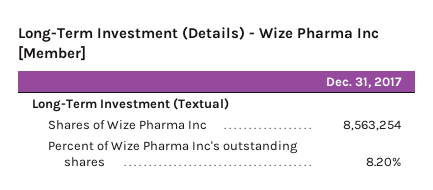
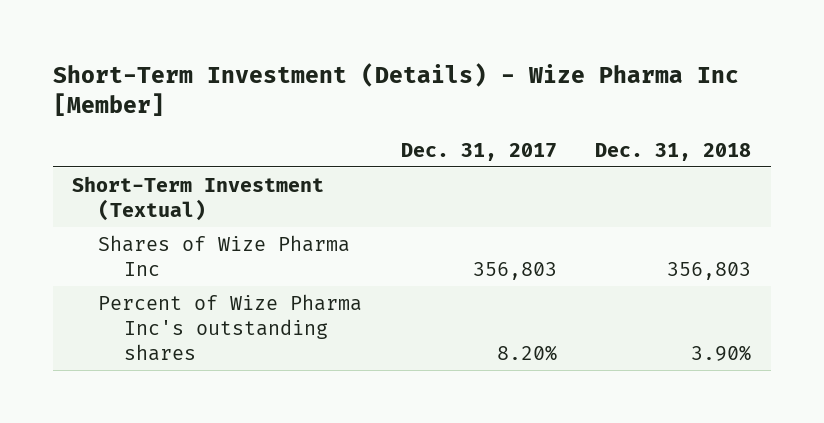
- Long-Term Investment (Details) - Wize Pharma Inc [Member]
+ Short-Term Investment (Details) - Wize Pharma Inc [Member]
- | Dec. 31, 2017
+ | Dec. 31, 2017 | Dec. 31, 2018
- Long-Term Investment (Textual)
- Shares of Wize Pharma Inc | 8,563,254
+ Short-Term Investment (Textual)
+ Shares of Wize Pharma Inc | 356,803 | 356,803

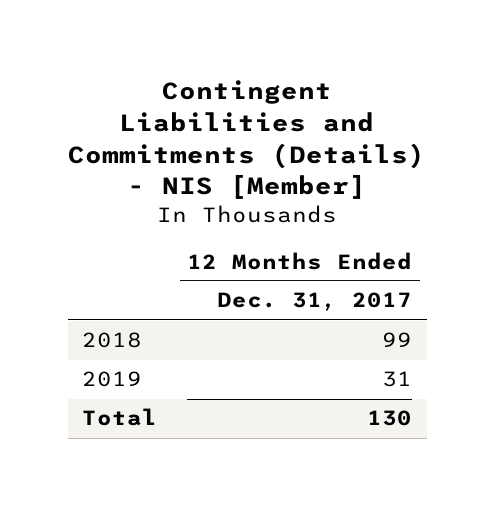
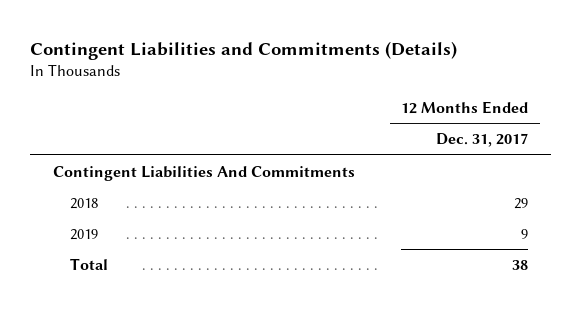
- Contingent Liabilities and Commitments (Details) - NIS [Member]
+ Contingent Liabilities and Commitments (Details)
- 2018 | 99
- 2019 | 31
- Total | 130
+ Contingent Liabilities And Commitments
+ 2018 | 29
+ 2019 | 9
+ Total | 38

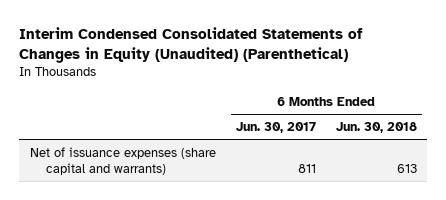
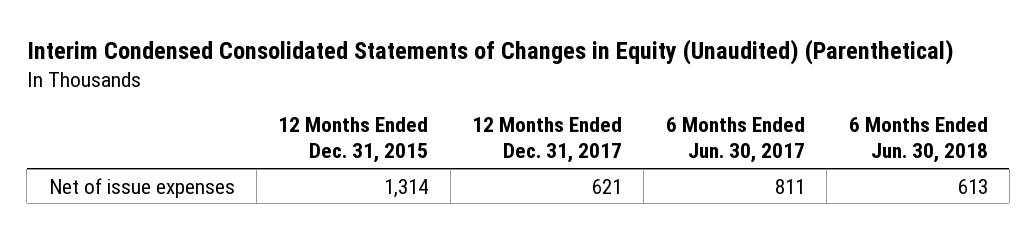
- | 6 Months Ended Jun. 30, 2017 | 6 Months Ended Jun. 30, 2018
+ | 12 Months Ended Dec. 31, 2015 | 12 Months Ended Dec. 31, 2017 | 6 Months Ended Jun. 30, 2017 | 6 Months Ended Jun. 30, 2018
- Net of issuance expenses (share capital and warrants) | 811 | 613
+ Net of issue expenses | 1,314 | 621 | 811 | 613

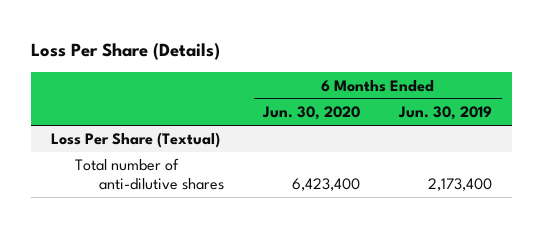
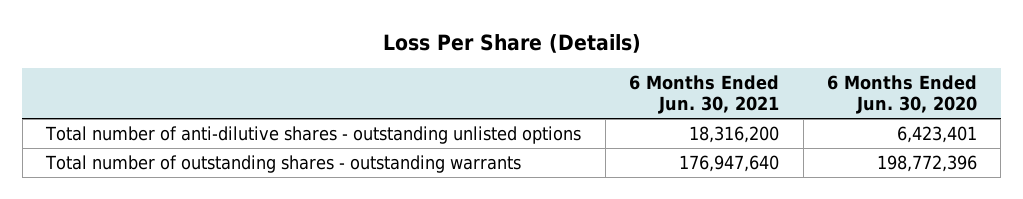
- | 6 Months Ended Jun. 30, 2020 | 6 Months Ended Jun. 30, 2019
+ | 6 Months Ended Jun. 30, 2021 | 6 Months Ended Jun. 30, 2020
- Loss Per Share (Textual)
- Total number of anti-dilutive shares | 6,423,400 | 2,173,400
+ Total number of anti-dilutive shares - outstanding unlisted options | 18,316,200 | 6,423,401
+ Total number of outstanding shares - outstanding warrants | 176,947,640 | 198,772,396

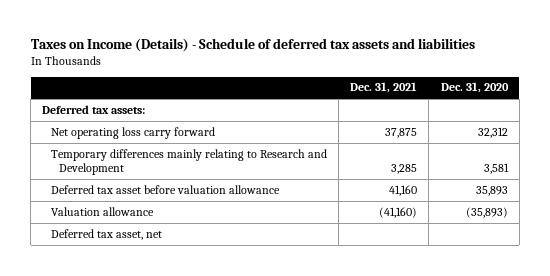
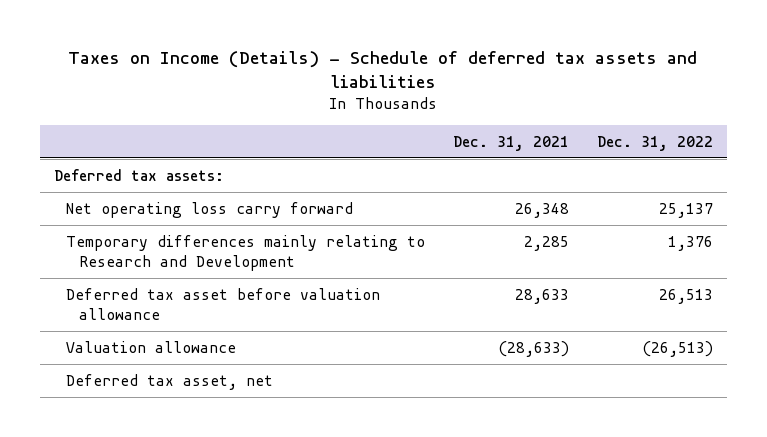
- | Dec. 31, 2021 | Dec. 31, 2020
+ | Dec. 31, 2021 | Dec. 31, 2022
- Net operating loss carry forward | 37,875 | 32,312
- Temporary differences mainly relating to Research and Development | 3,285 | 3,581
- Deferred tax asset before valuation allowance | 41,160 | 35,893
- Valuation allowance | (41,160) | (35,893)
+ Net operating loss carry forward | 26,348 | 25,137
+ Temporary differences mainly relating to Research and Development | 2,285 | 1,376
+ Deferred tax asset before valuation allowance | 28,633 | 26,513
+ Valuation allowance | (28,633) | (26,513)

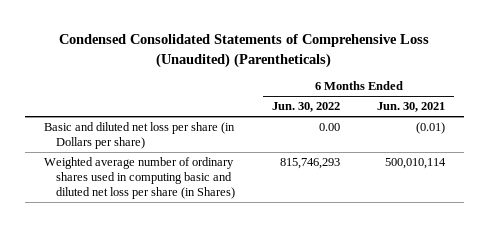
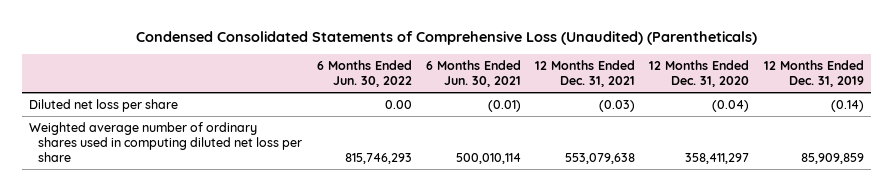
- | 6 Months Ended Jun. 30, 2022 | 6 Months Ended Jun. 30, 2021
+ | 6 Months Ended Jun. 30, 2022 | 6 Months Ended Jun. 30, 2021 | 12 Months Ended Dec. 31, 2021 | 12 Months Ended Dec. 31, 2020 | 12 Months Ended Dec. 31, 2019
- Basic and diluted net loss per share (in Dollars per share) | 0.00 | (0.01)
- Weighted average number of ordinary shares used in computing basic and diluted net loss per share (in Shares) | 815,746,293 | 500,010,114
+ Diluted net loss per share | 0.00 | (0.01) | (0.03) | (0.04) | (0.14)
+ Weighted average number of ordinary shares used in computing diluted net loss per share | 815,746,293 | 500,010,114 | 553,079,638 | 358,411,297 | 85,909,859

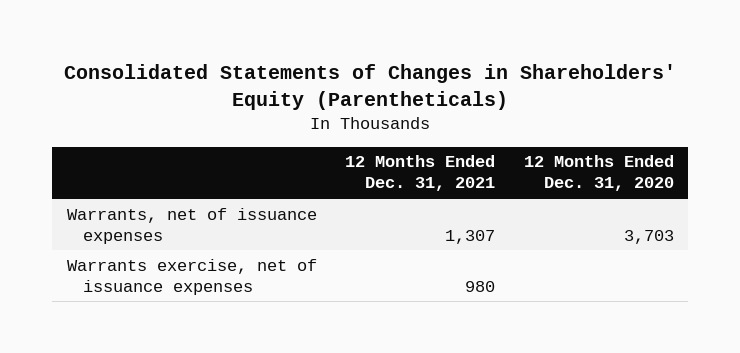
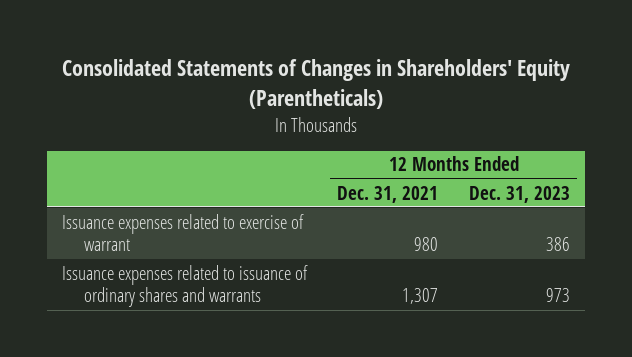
- | 12 Months Ended Dec. 31, 2021 | 12 Months Ended Dec. 31, 2020
+ | 12 Months Ended Dec. 31, 2021 | 12 Months Ended Dec. 31, 2023
- Warrants, net of issuance expenses | 1,307 | 3,703
- Warrants exercise, net of issuance expenses | 980 |
+ Issuance expenses related to exercise of warrant | 980 | 386
+ Issuance expenses related to issuance of ordinary shares and warrants | 1,307 | 973

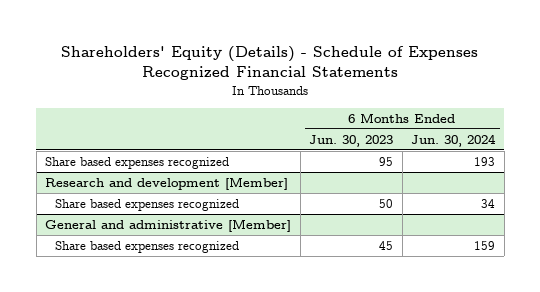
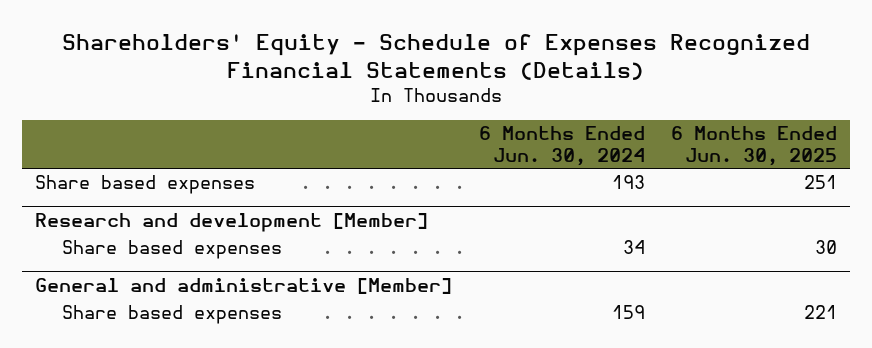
- Shareholders' Equity (Details) - Schedule of Expenses Recognized Financial Statements
+ Shareholders' Equity - Schedule of Expenses Recognized Financial Statements (Details)
- | 6 Months Ended Jun. 30, 2023 | 6 Months Ended Jun. 30, 2024
+ | 6 Months Ended Jun. 30, 2024 | 6 Months Ended Jun. 30, 2025
- Share based expenses recognized | 95 | 193
+ Share based expenses | 193 | 251
@ Research and development [Member]
- Share based expenses recognized | 50 | 34
+ Share based expenses | 34 | 30
@ General and administrative [Member]
- Share based expenses recognized | 45 | 159
+ Share based expenses | 159 | 221

